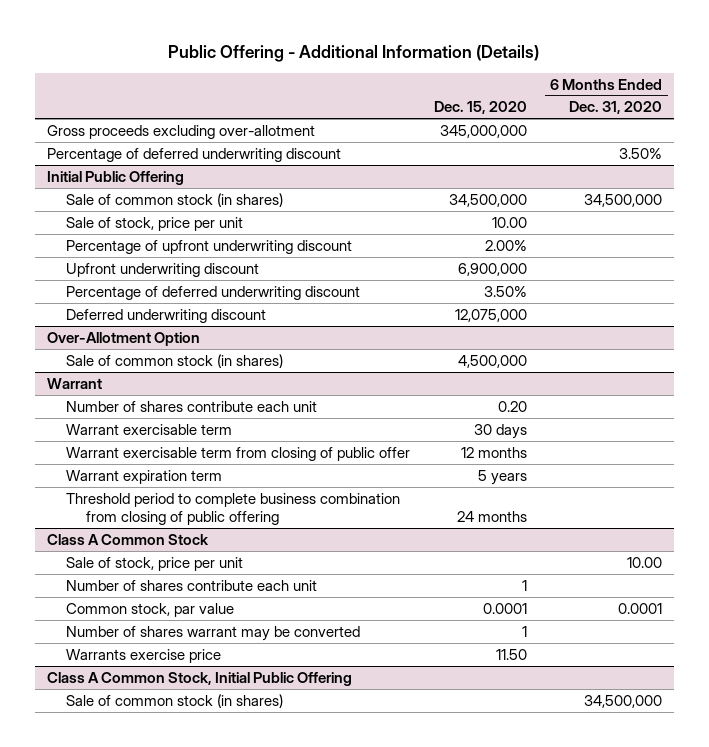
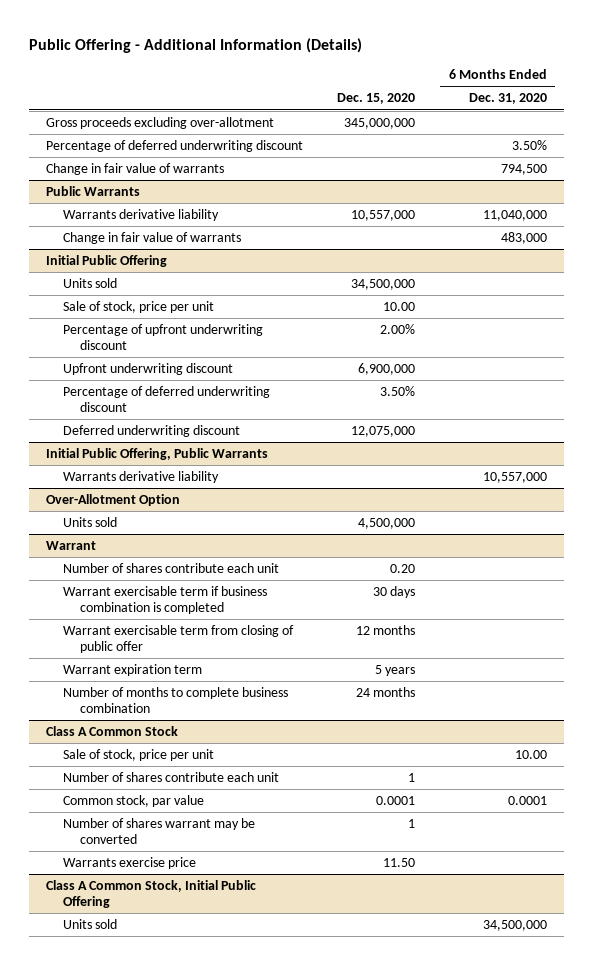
+ Change in fair value of warrants | | 794,500
+ Public Warrants
+ Warrants derivative liability | 10,557,000 | 11,040,000
+ Change in fair value of warrants | | 483,000
@ Initial Public Offering
- Sale of common stock (in shares) | 34,500,000 | 34,500,000
+ Units sold | 34,500,000 |
+ Initial Public Offering, Public Warrants
+ Warrants derivative liability | | 10,557,000
@ Over-Allotment Option
- Sale of common stock (in shares) | 4,500,000 |
+ Units sold | 4,500,000 |
@ Warrant
- Warrant exercisable term | 30 days |
+ Warrant exercisable term if business combination is completed | 30 days |
- Threshold period to complete business combination from closing of public offering | 24 months |
+ Number of months to complete business combination | 24 months |
@ Class A Common Stock, Initial Public Offering
- Sale of common stock (in shares) | | 34,500,000
+ Units sold | | 34,500,000

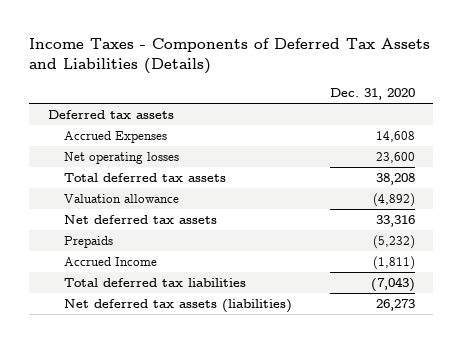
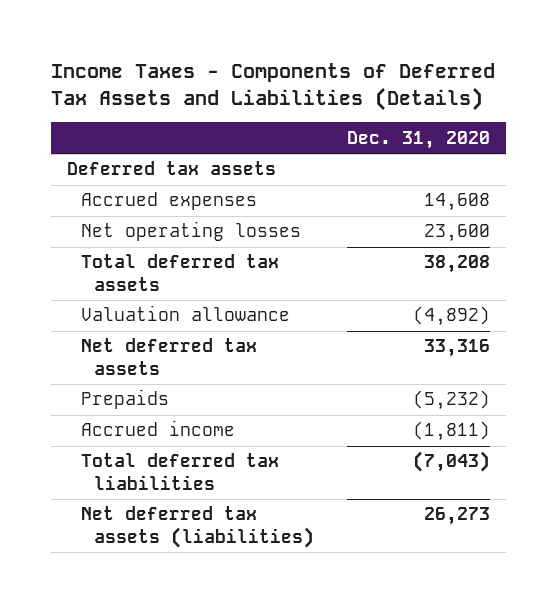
- Accrued Expenses | 14,608
+ Accrued expenses | 14,608
- Accrued Income | (1,811)
+ Accrued income | (1,811)

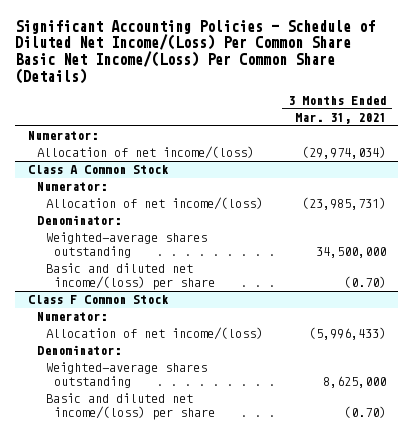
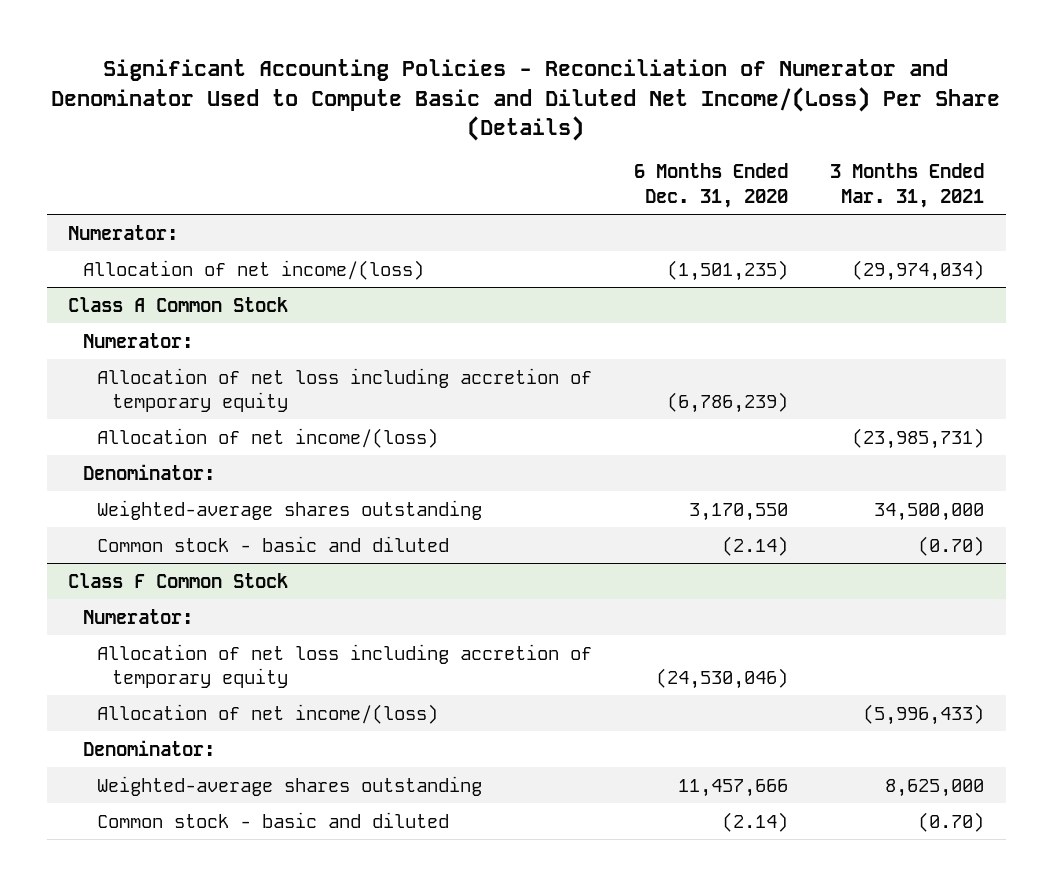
- Significant Accounting Policies - Schedule of Diluted Net Income/(Loss) Per Common Share Basic Net Income/(Loss) Per Common Share (Details)
+ Significant Accounting Policies - Reconciliation of Numerator and Denominator Used to Compute Basic and Diluted Net Income/(Loss) Per Share (Details)
- | 3 Months Ended Mar. 31, 2021
+ | 6 Months Ended Dec. 31, 2020 | 3 Months Ended Mar. 31, 2021
@ Class A Common Stock
+ Allocation of net loss including accretion of temporary equity | (6,786,239) |
- Basic and diluted net income/(loss) per share | (0.70)
+ Common stock - basic and diluted | (2.14) | (0.70)
@ Class F Common Stock
+ Allocation of net loss including accretion of temporary equity | (24,530,046) |
- Basic and diluted net income/(loss) per share | (0.70)
+ Common stock - basic and diluted | (2.14) | (0.70)

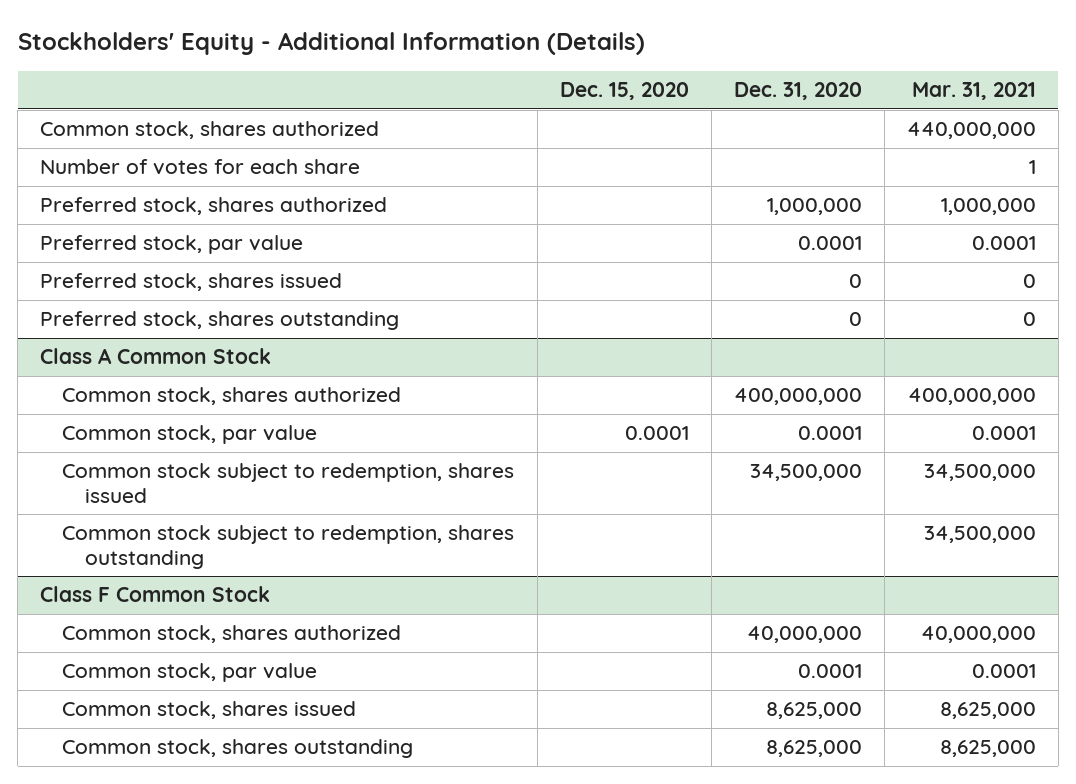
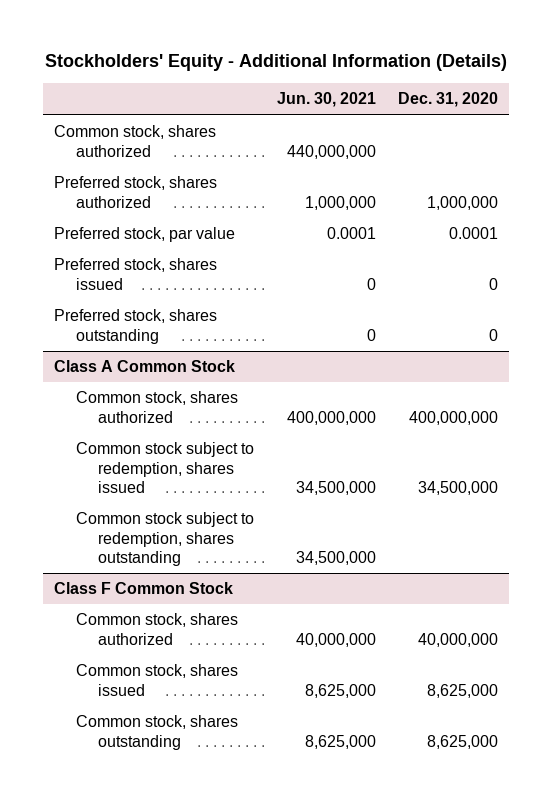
- | Dec. 15, 2020 | Dec. 31, 2020 | Mar. 31, 2021
+ | Jun. 30, 2021 | Dec. 31, 2020
- Number of votes for each share | | | 1
@ Class A Common Stock
- Common stock, par value | 0.0001 | 0.0001 | 0.0001
@ Class F Common Stock
- Common stock, par value | | 0.0001 | 0.0001

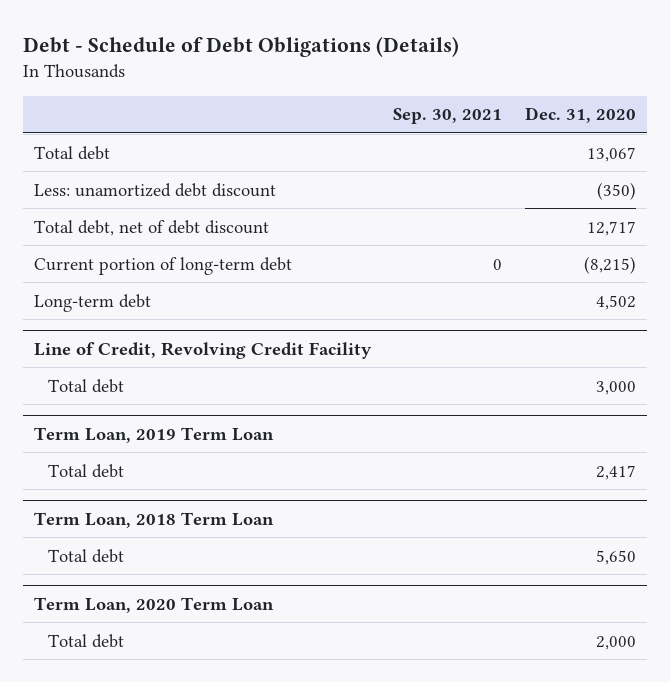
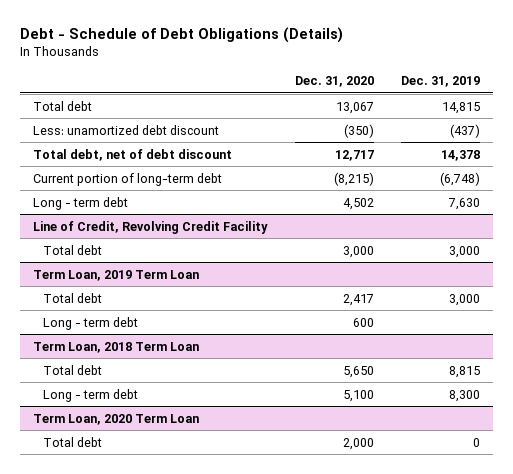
- | Sep. 30, 2021 | Dec. 31, 2020
+ | Dec. 31, 2020 | Dec. 31, 2019
- Long-term debt | | 4,502
+ Long - term debt | 4,502 | 7,630
@ Term Loan, 2019 Term Loan
+ Long - term debt | 600 |
@ Term Loan, 2018 Term Loan
+ Long - term debt | 5,100 | 8,300

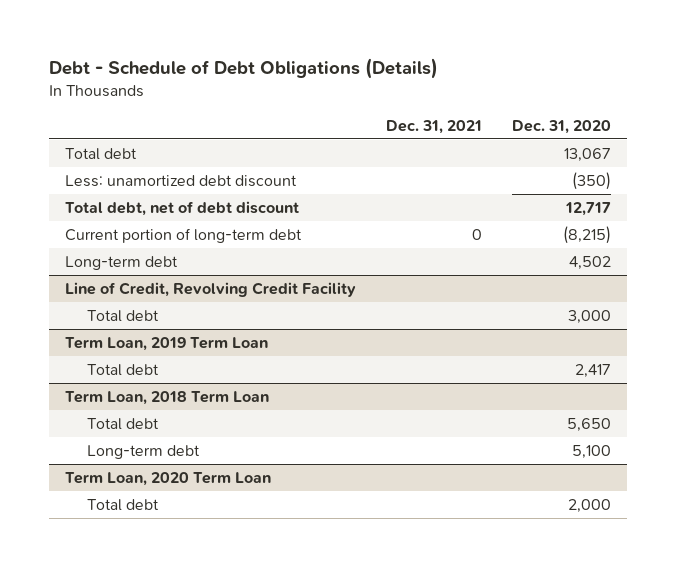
- | Dec. 31, 2020 | Dec. 31, 2019
+ | Dec. 31, 2021 | Dec. 31, 2020
- Long - term debt | 4,502 | 7,630
+ Long-term debt | | 4,502
@ Term Loan, 2019 Term Loan
- Long - term debt | 600 |
@ Term Loan, 2018 Term Loan
- Long - term debt | 5,100 | 8,300
+ Long-term debt | | 5,100

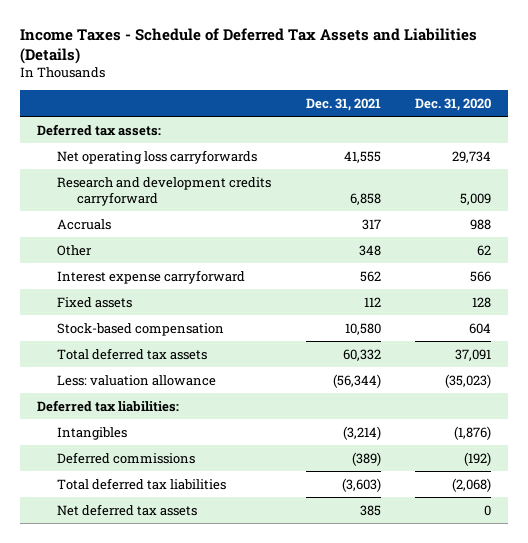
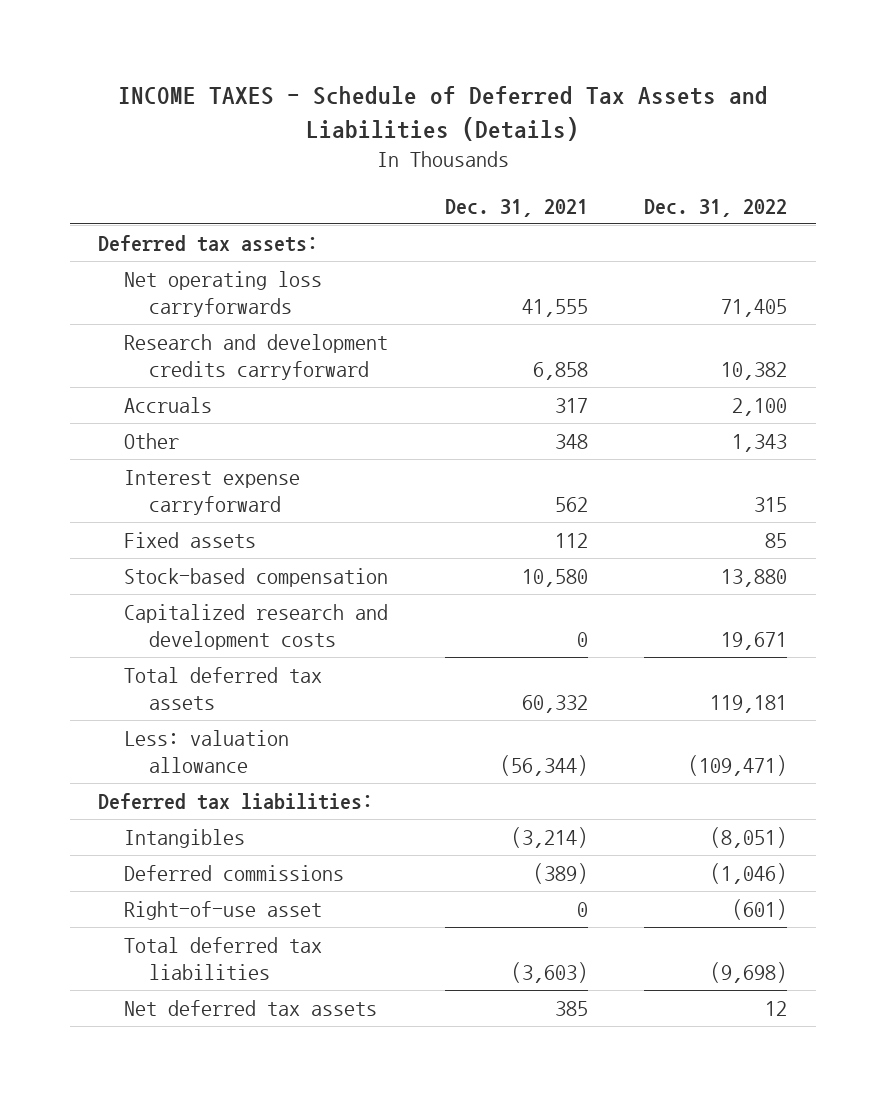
- Income Taxes - Schedule of Deferred Tax Assets and Liabilities (Details)
+ INCOME TAXES - Schedule of Deferred Tax Assets and Liabilities (Details)
- | Dec. 31, 2021 | Dec. 31, 2020
+ | Dec. 31, 2021 | Dec. 31, 2022
+ Capitalized research and development costs | 0 | 19,671
+ Right-of-use asset | 0 | (601)

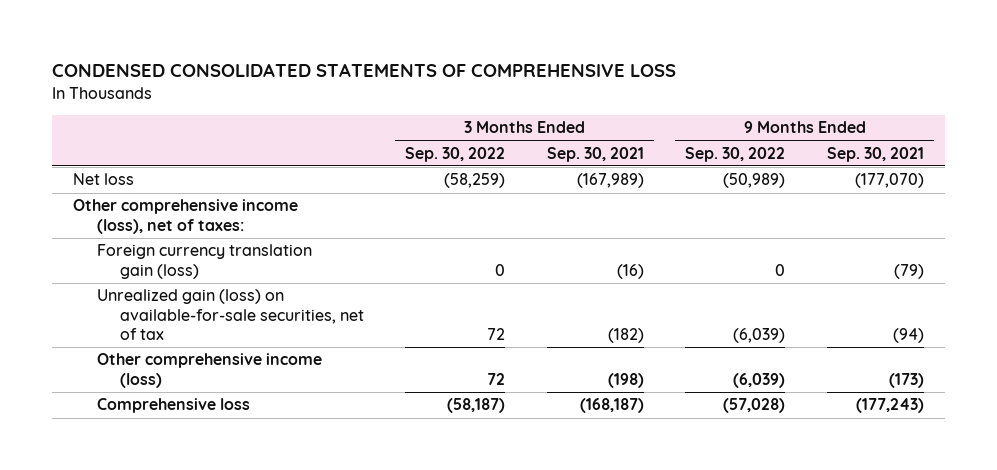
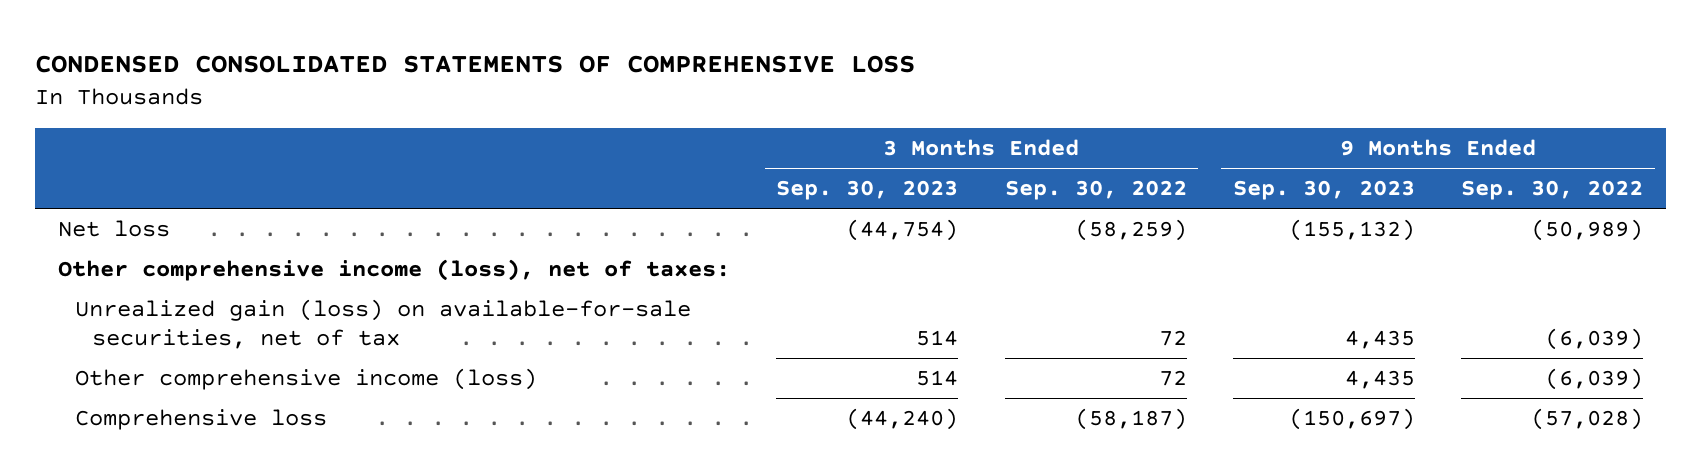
- | 3 Months Ended Sep. 30, 2022 | 3 Months Ended Sep. 30, 2021 | 9 Months Ended Sep. 30, 2022 | 9 Months Ended Sep. 30, 2021
+ | 3 Months Ended Sep. 30, 2023 | 3 Months Ended Sep. 30, 2022 | 9 Months Ended Sep. 30, 2023 | 9 Months Ended Sep. 30, 2022
- Foreign currency translation gain (loss) | 0 | (16) | 0 | (79)

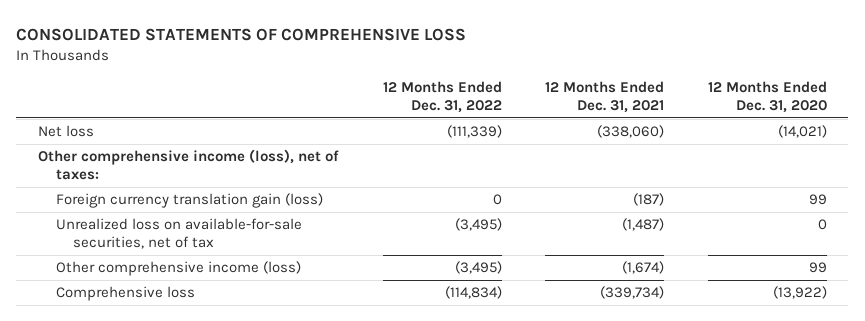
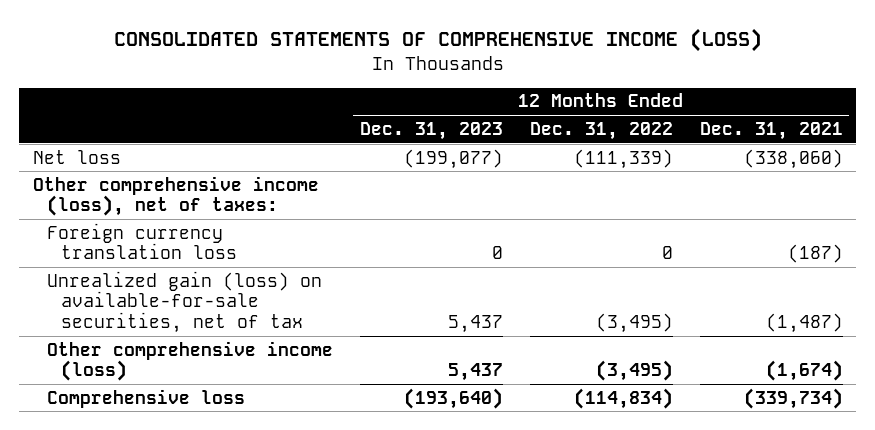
- CONSOLIDATED STATEMENTS OF COMPREHENSIVE LOSS
+ CONSOLIDATED STATEMENTS OF COMPREHENSIVE INCOME (LOSS)
- | 12 Months Ended Dec. 31, 2022 | 12 Months Ended Dec. 31, 2021 | 12 Months Ended Dec. 31, 2020
+ | 12 Months Ended Dec. 31, 2023 | 12 Months Ended Dec. 31, 2022 | 12 Months Ended Dec. 31, 2021
- Foreign currency translation gain (loss) | 0 | (187) | 99
- Unrealized loss on available-for-sale securities, net of tax | (3,495) | (1,487) | 0
+ Foreign currency translation loss | 0 | 0 | (187)
+ Unrealized gain (loss) on available-for-sale securities, net of tax | 5,437 | (3,495) | (1,487)

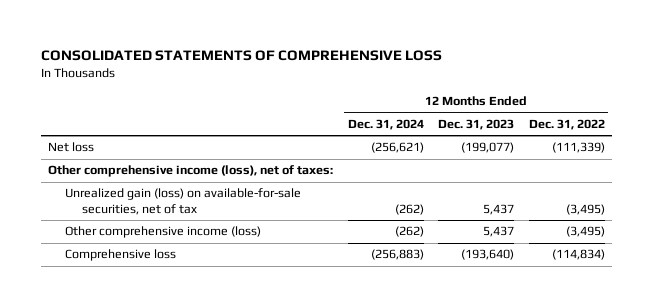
- CONSOLIDATED STATEMENTS OF COMPREHENSIVE INCOME (LOSS)
+ CONSOLIDATED STATEMENTS OF COMPREHENSIVE LOSS
- | 12 Months Ended Dec. 31, 2023 | 12 Months Ended Dec. 31, 2022 | 12 Months Ended Dec. 31, 2021
+ | 12 Months Ended Dec. 31, 2024 | 12 Months Ended Dec. 31, 2023 | 12 Months Ended Dec. 31, 2022
- Foreign currency translation loss | 0 | 0 | (187)

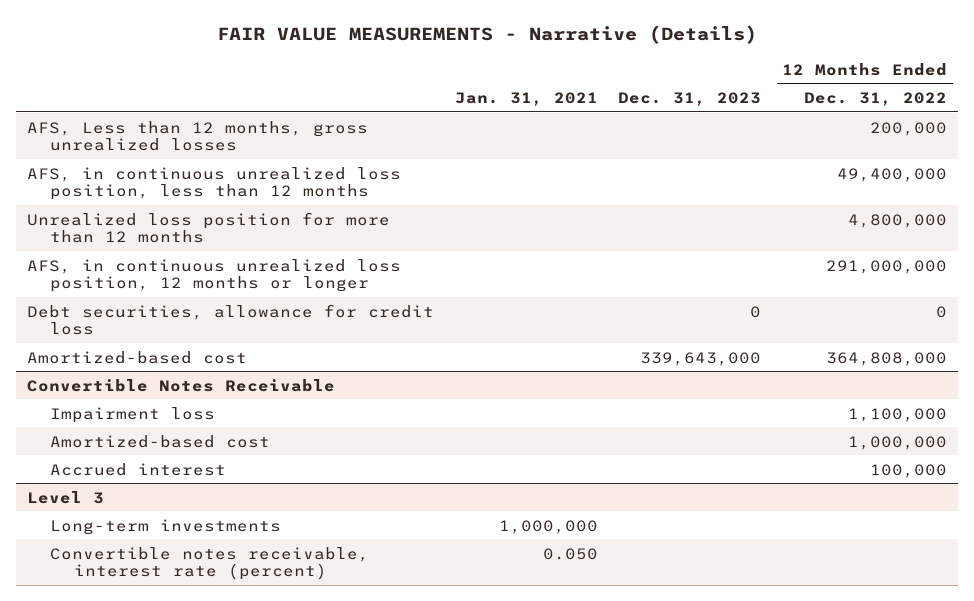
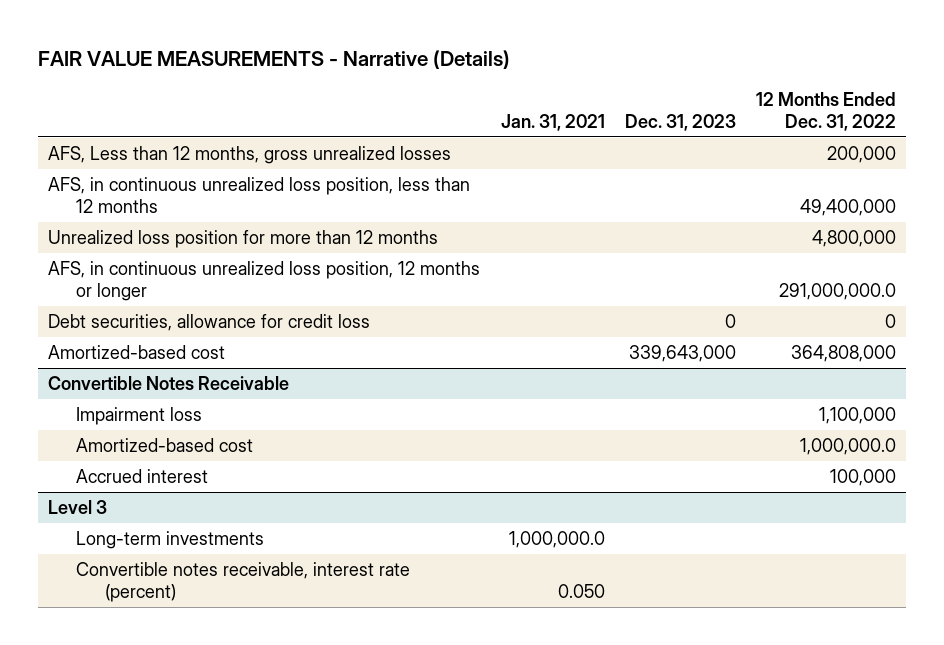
- AFS, in continuous unrealized loss position, 12 months or longer | | | 291,000,000
+ AFS, in continuous unrealized loss position, 12 months or longer | | | 291,000,000.0
@ Convertible Notes Receivable
- Amortized-based cost | | | 1,000,000
+ Amortized-based cost | | | 1,000,000.0
@ Level 3
- Long-term investments | 1,000,000 | |
+ Long-term investments | 1,000,000.0 | |

